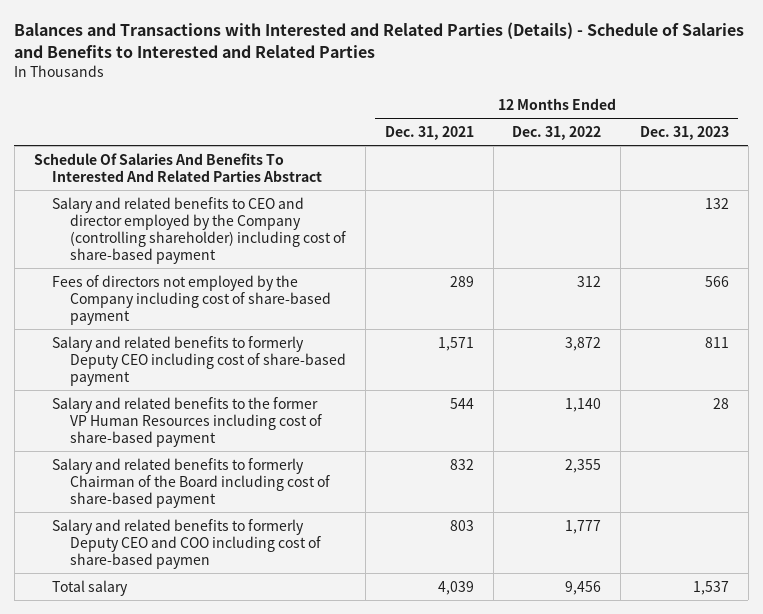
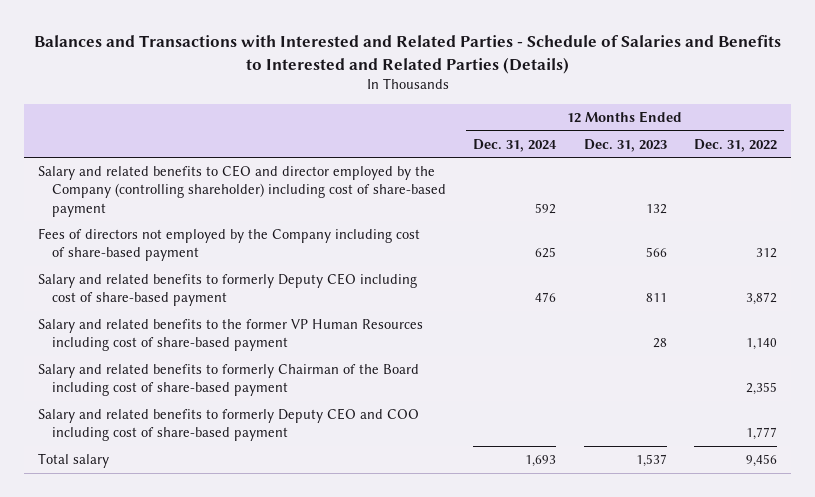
- Balances and Transactions with Interested and Related Parties (Details) - Schedule of Salaries and Benefits to Interested and Related Parties
+ Balances and Transactions with Interested and Related Parties - Schedule of Salaries and Benefits to Interested and Related Parties (Details)
- | 12 Months Ended Dec. 31, 2021 | 12 Months Ended Dec. 31, 2022 | 12 Months Ended Dec. 31, 2023
+ | 12 Months Ended Dec. 31, 2024 | 12 Months Ended Dec. 31, 2023 | 12 Months Ended Dec. 31, 2022
- Schedule Of Salaries And Benefits To Interested And Related Parties Abstract
- Salary and related benefits to formerly Deputy CEO and COO including cost of share-based paymen | 803 | 1,777 |
+ Salary and related benefits to formerly Deputy CEO and COO including cost of share-based payment | | | 1,777

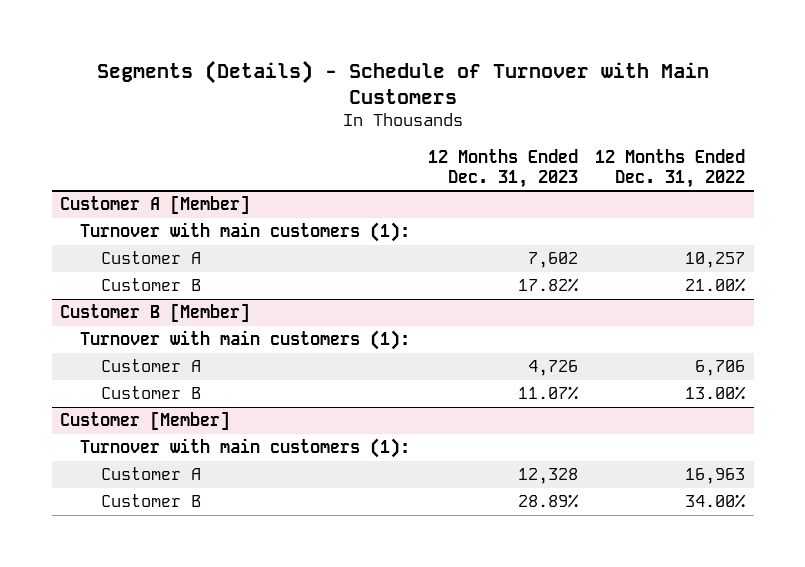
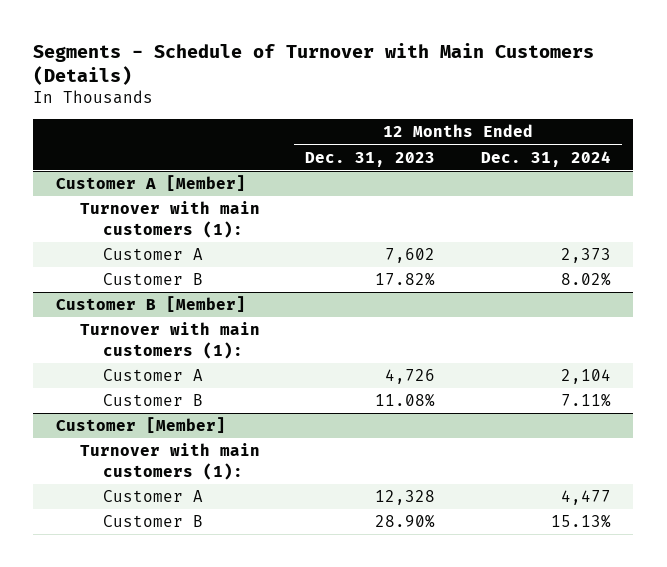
- Segments (Details) - Schedule of Turnover with Main Customers
+ Segments - Schedule of Turnover with Main Customers (Details)
- | 12 Months Ended Dec. 31, 2023 | 12 Months Ended Dec. 31, 2022
+ | 12 Months Ended Dec. 31, 2023 | 12 Months Ended Dec. 31, 2024
@ Customer B [Member]
- Customer B | 11.07% | 13.00%
+ Customer B | 11.08% | 7.11%
@ Customer [Member]
- Customer B | 28.89% | 34.00%
+ Customer B | 28.90% | 15.13%

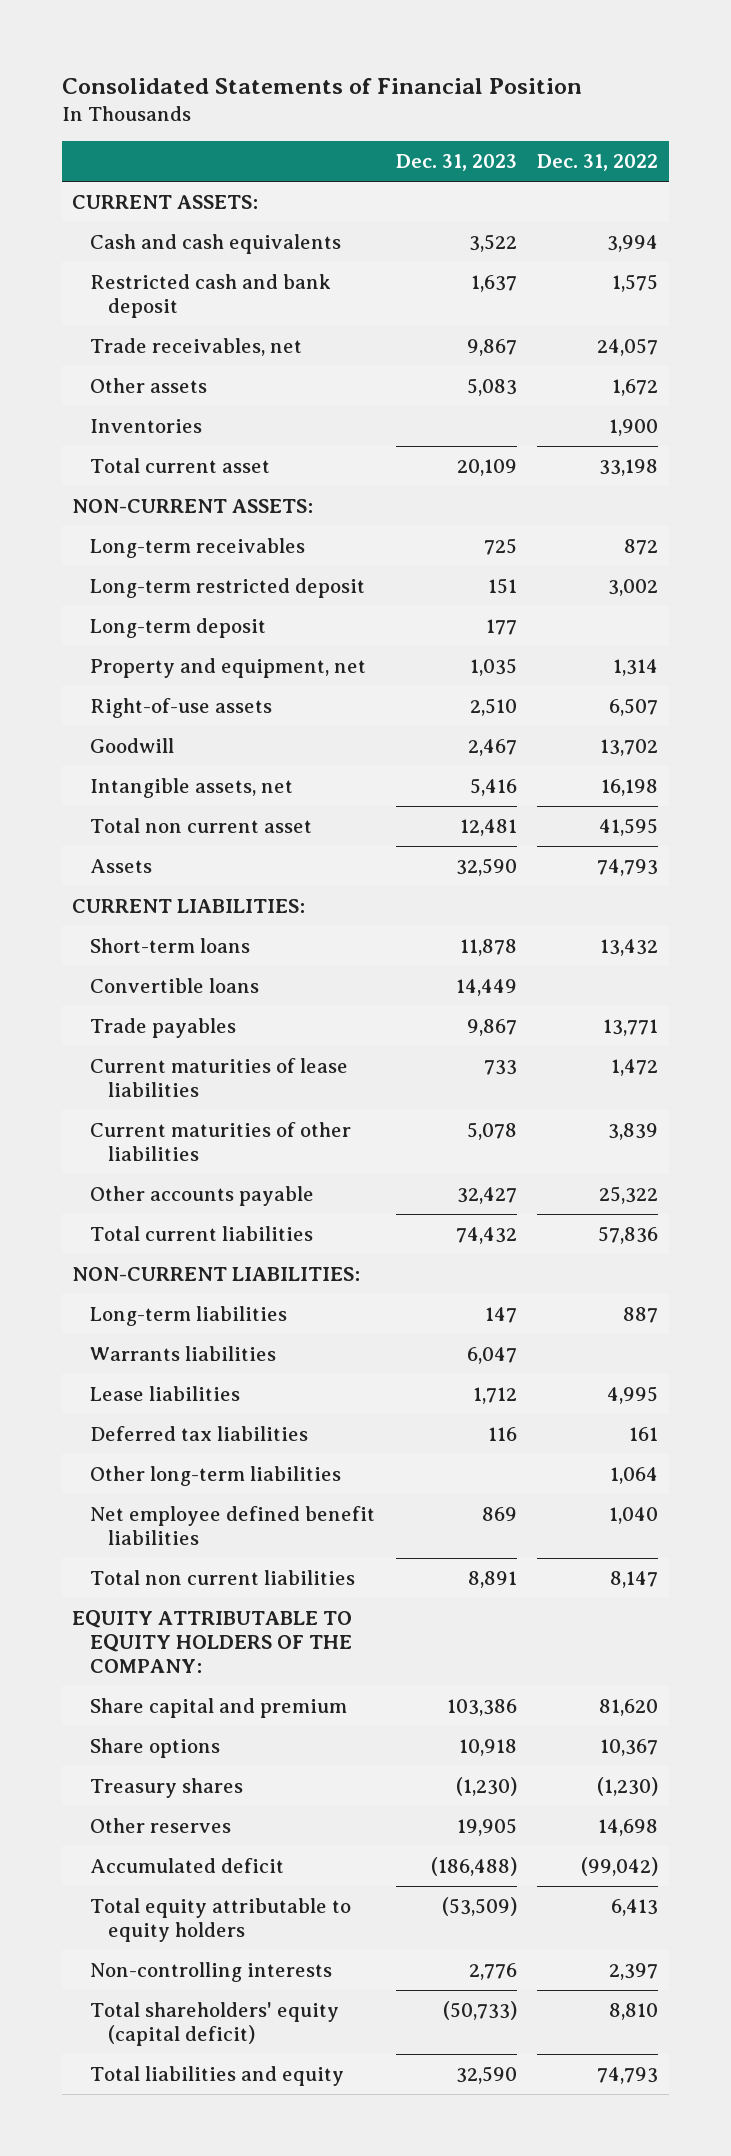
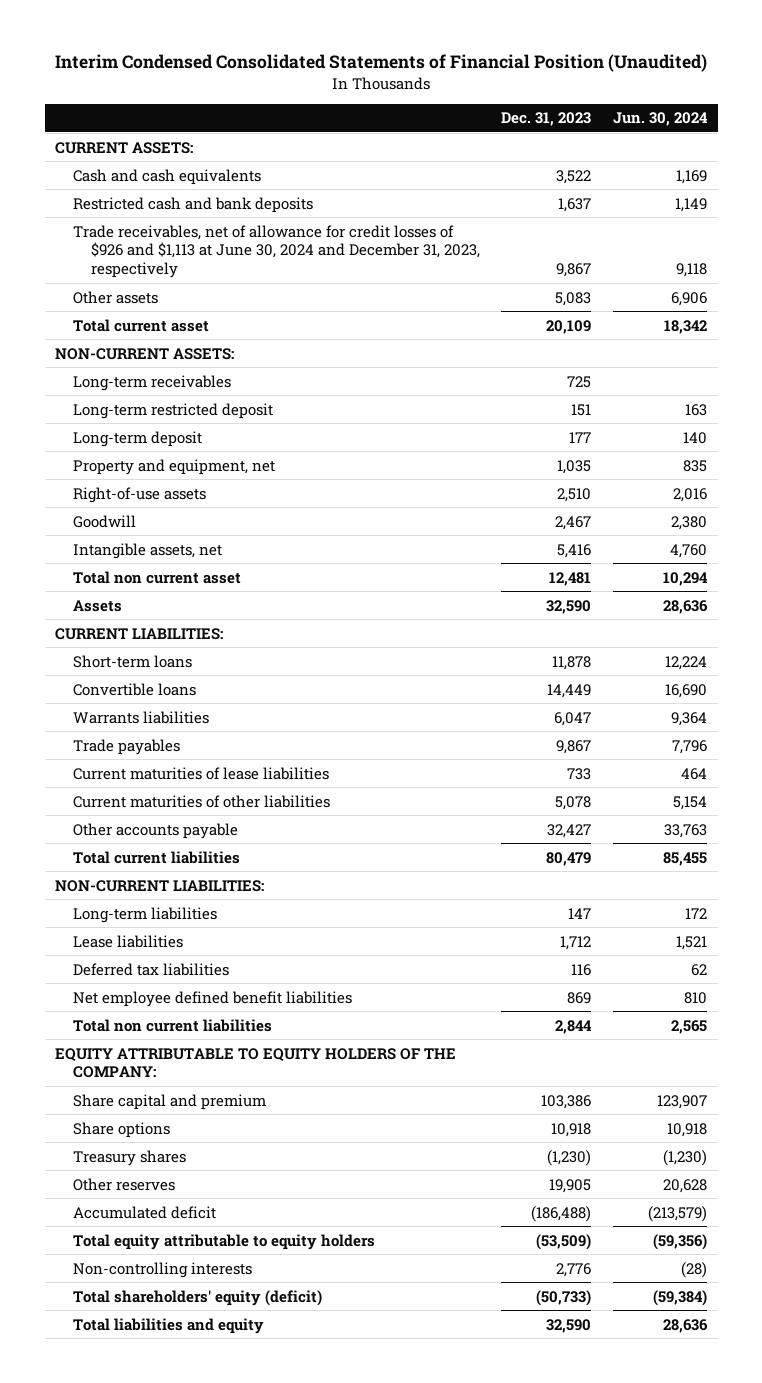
- Consolidated Statements of Financial Position
+ Interim Condensed Consolidated Statements of Financial Position (Unaudited)
- | Dec. 31, 2023 | Dec. 31, 2022
+ | Dec. 31, 2023 | Jun. 30, 2024
- Restricted cash and bank deposit | 1,637 | 1,575
- Trade receivables, net | 9,867 | 24,057
+ Restricted cash and bank deposits | 1,637 | 1,149
+ Trade receivables, net of allowance for credit losses of $926 and $1,113 at June 30, 2024 and December 31, 2023, respectively | 9,867 | 9,118
- Inventories | | 1,900
moved up: Warrants liabilities | 6,047 | 9,364
- Total current liabilities | 74,432 | 57,836
+ Total current liabilities | 80,479 | 85,455
- Other long-term liabilities | | 1,064
- Total non current liabilities | 8,891 | 8,147
+ Total non current liabilities | 2,844 | 2,565
- Total shareholders' equity (capital deficit) | (50,733) | 8,810
+ Total shareholders' equity (deficit) | (50,733) | (59,384)

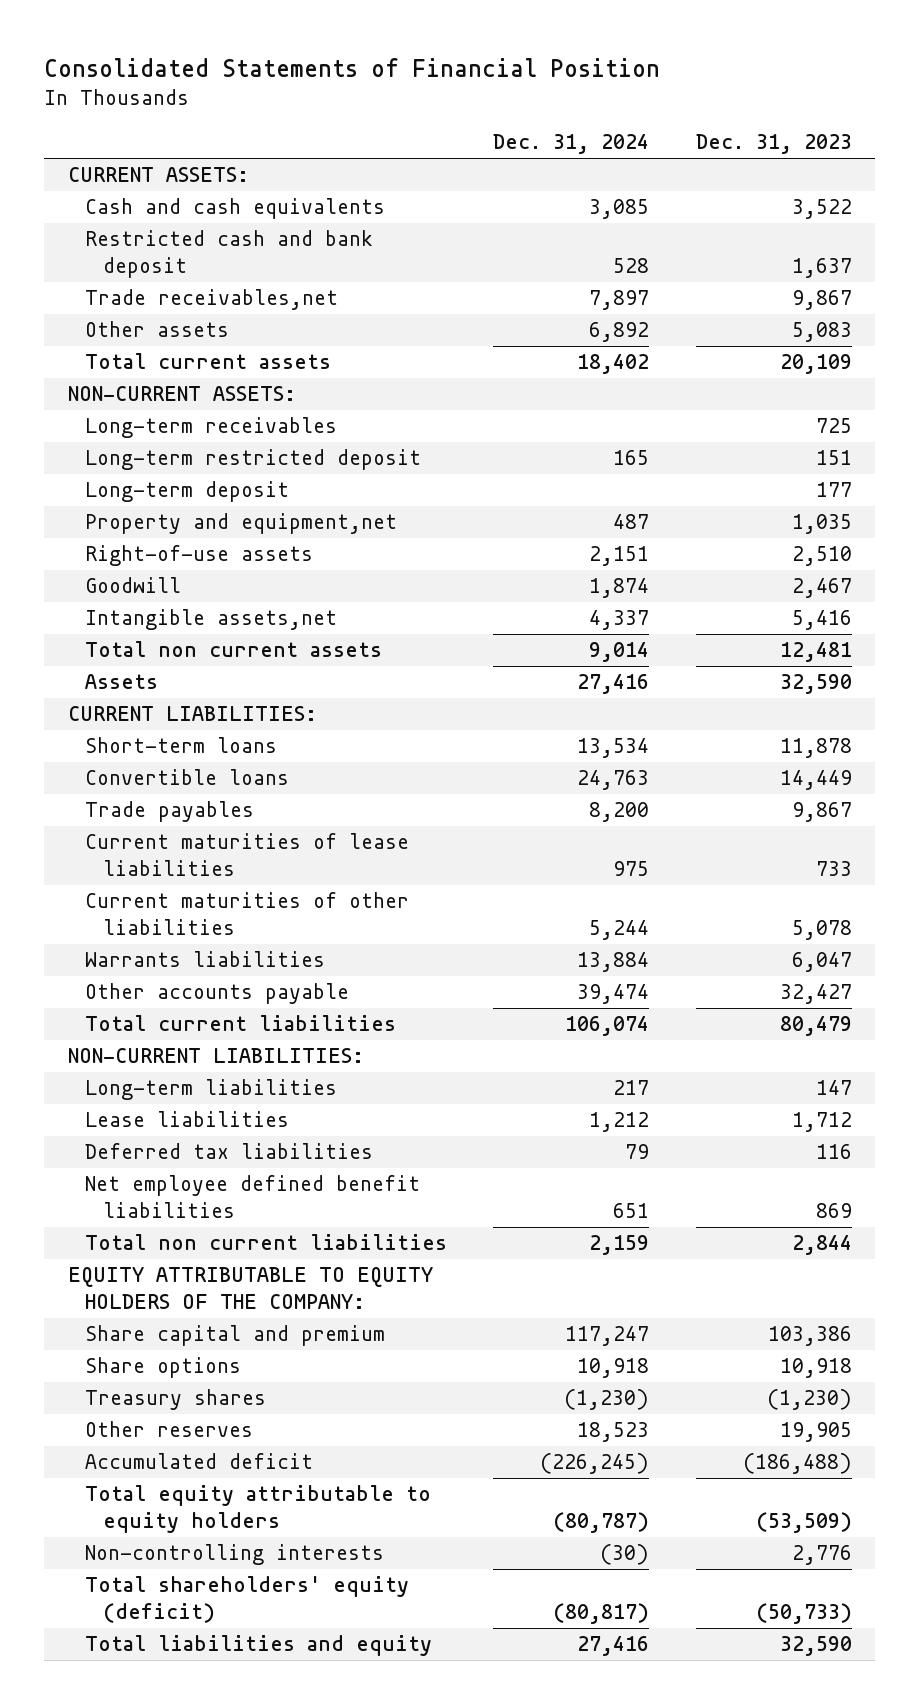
- Interim Condensed Consolidated Statements of Financial Position (Unaudited)
+ Consolidated Statements of Financial Position
- | Dec. 31, 2023 | Jun. 30, 2024
+ | Dec. 31, 2024 | Dec. 31, 2023
- Restricted cash and bank deposits | 1,637 | 1,149
- Trade receivables, net of allowance for credit losses of $926 and $1,113 at June 30, 2024 and December 31, 2023, respectively | 9,867 | 9,118
+ Restricted cash and bank deposit | 528 | 1,637
+ Trade receivables,net | 7,897 | 9,867
- Total current asset | 20,109 | 18,342
+ Total current assets | 18,402 | 20,109
- Property and equipment, net | 1,035 | 835
+ Property and equipment,net | 487 | 1,035
- Intangible assets, net | 5,416 | 4,760
- Total non current asset | 12,481 | 10,294
+ Intangible assets,net | 4,337 | 5,416
+ Total non current assets | 9,014 | 12,481
moved down: Warrants liabilities | 13,884 | 6,047

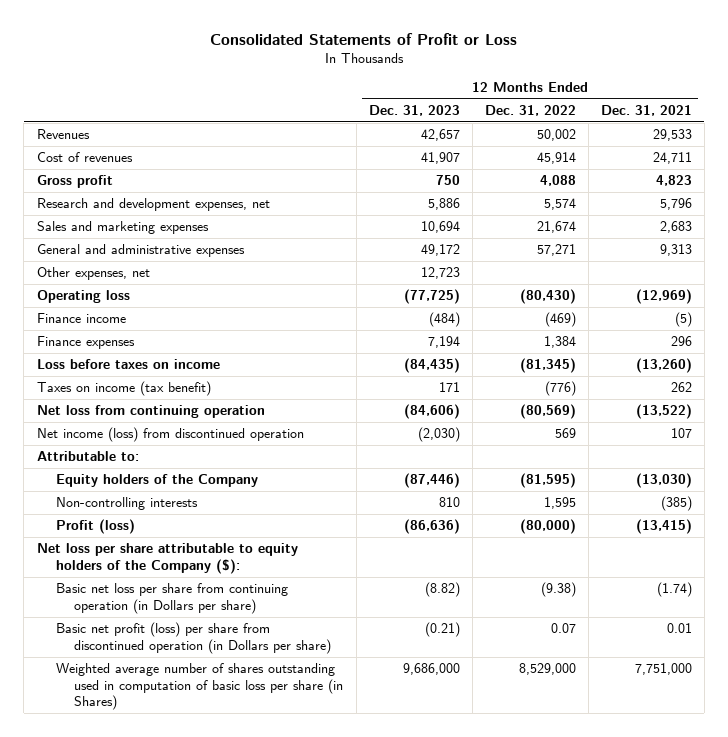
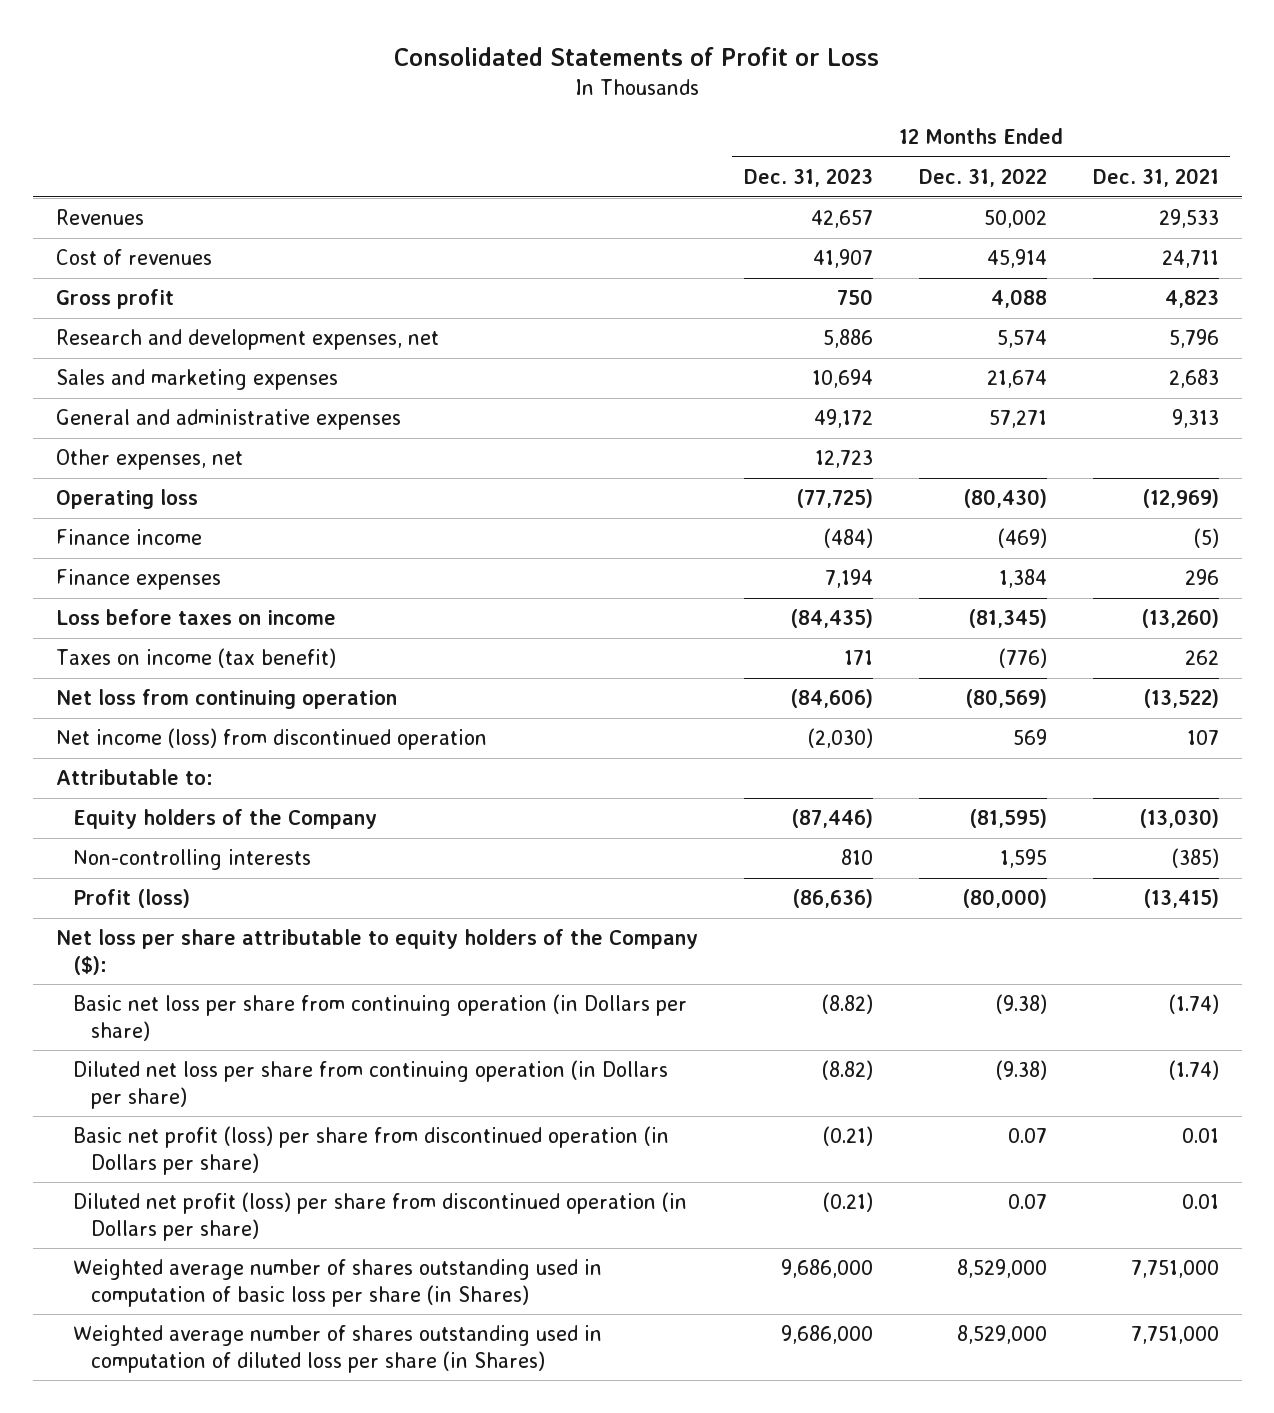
+ Diluted net loss per share from continuing operation (in Dollars per share) | (8.82) | (9.38) | (1.74)
+ Diluted net profit (loss) per share from discontinued operation (in Dollars per share) | (0.21) | 0.07 | 0.01
+ Weighted average number of shares outstanding used in computation of diluted loss per share (in Shares) | 9,686,000 | 8,529,000 | 7,751,000

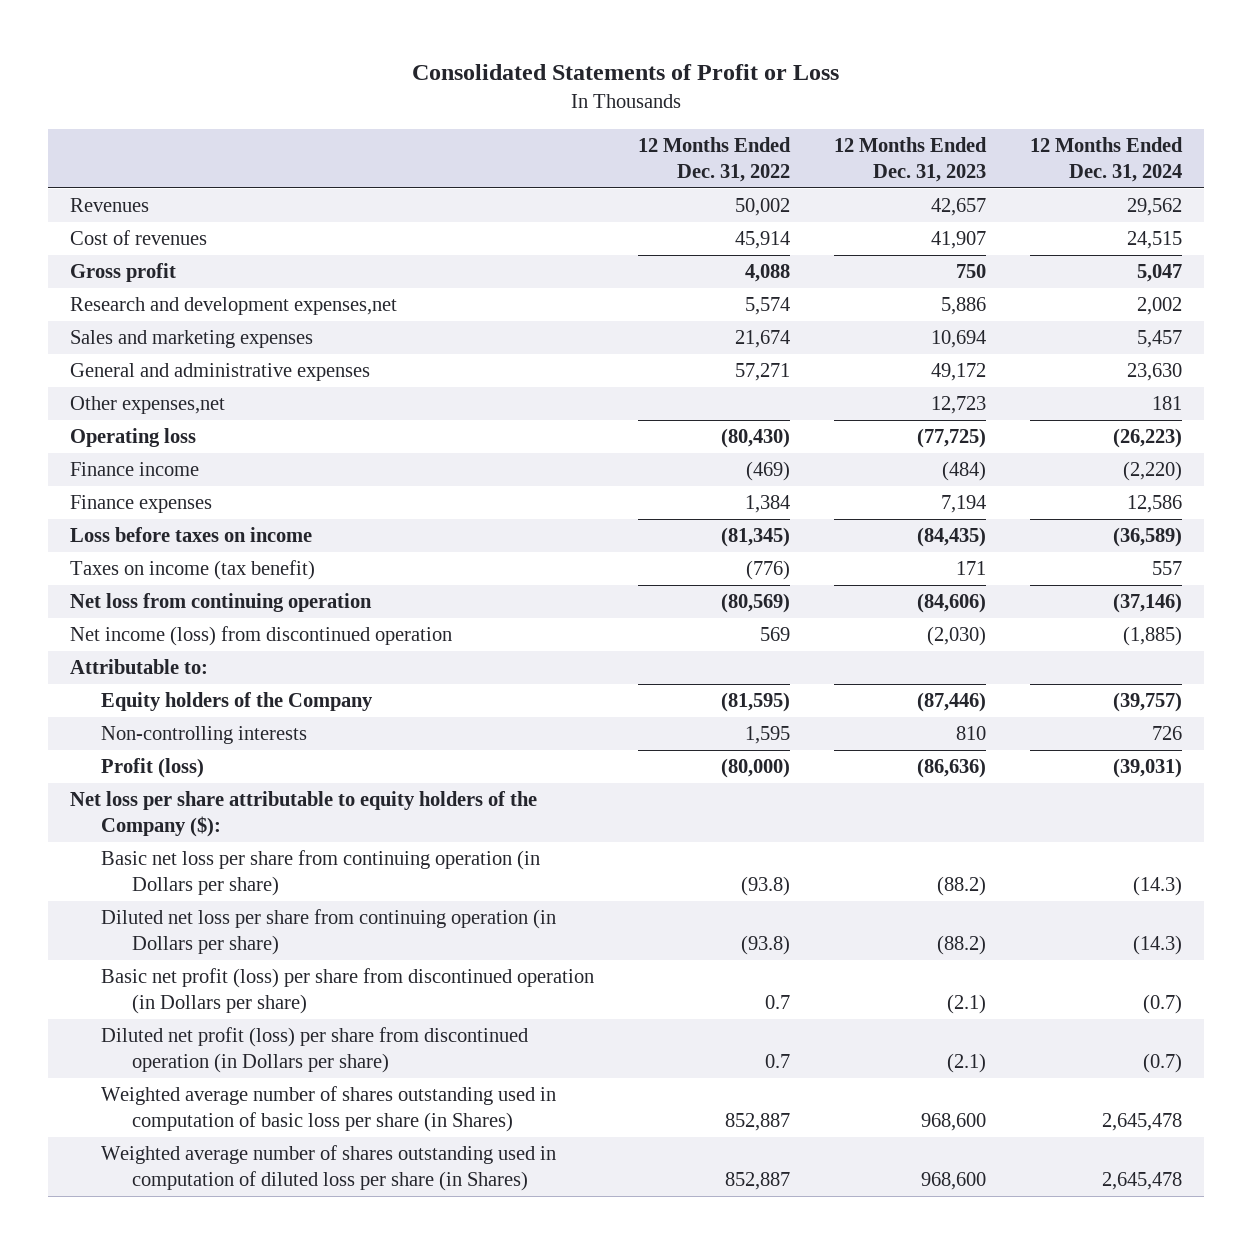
- | 12 Months Ended Dec. 31, 2023 | 12 Months Ended Dec. 31, 2022 | 12 Months Ended Dec. 31, 2021
+ | 12 Months Ended Dec. 31, 2022 | 12 Months Ended Dec. 31, 2023 | 12 Months Ended Dec. 31, 2024
- Research and development expenses, net | 5,886 | 5,574 | 5,796
+ Research and development expenses,net | 5,574 | 5,886 | 2,002
- Other expenses, net | 12,723 | |
+ Other expenses,net | | 12,723 | 181
- Basic net loss per share from continuing operation (in Dollars per share) | (8.82) | (9.38) | (1.74)
- Diluted net loss per share from continuing operation (in Dollars per share) | (8.82) | (9.38) | (1.74)
- Basic net profit (loss) per share from discontinued operation (in Dollars per share) | (0.21) | 0.07 | 0.01
- Diluted net profit (loss) per share from discontinued operation (in Dollars per share) | (0.21) | 0.07 | 0.01
- Weighted average number of shares outstanding used in computation of basic loss per share (in Shares) | 9,686,000 | 8,529,000 | 7,751,000
- Weighted average number of shares outstanding used in computation of diluted loss per share (in Shares) | 9,686,000 | 8,529,000 | 7,751,000
+ Basic net loss per share from continuing operation (in Dollars per share) | (93.8) | (88.2) | (14.3)
+ Diluted net loss per share from continuing operation (in Dollars per share) | (93.8) | (88.2) | (14.3)
+ Basic net profit (loss) per share from discontinued operation (in Dollars per share) | 0.7 | (2.1) | (0.7)
+ Diluted net profit (loss) per share from discontinued operation (in Dollars per share) | 0.7 | (2.1) | (0.7)
+ Weighted average number of shares outstanding used in computation of basic loss per share (in Shares) | 852,887 | 968,600 | 2,645,478
+ Weighted average number of shares outstanding used in computation of diluted loss per share (in Shares) | 852,887 | 968,600 | 2,645,478

